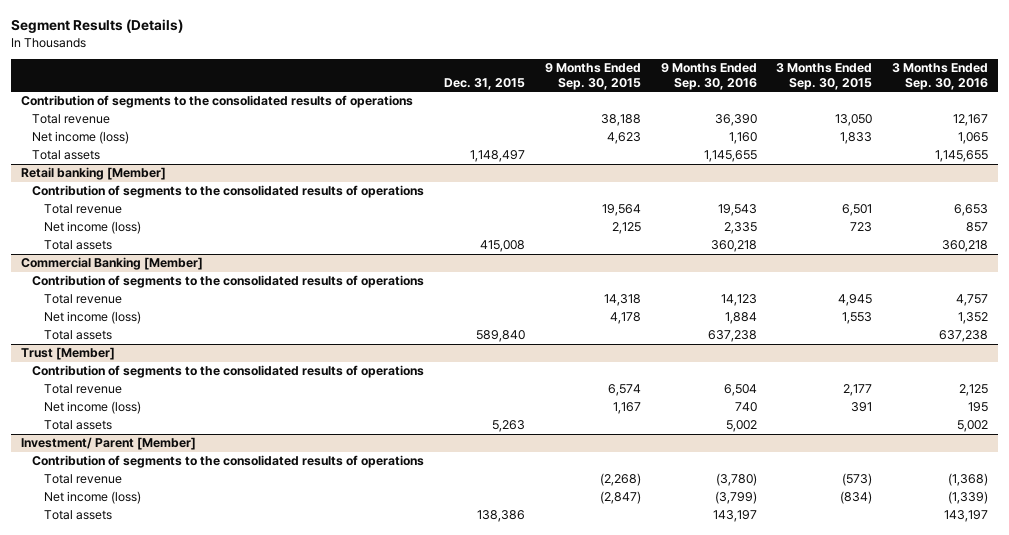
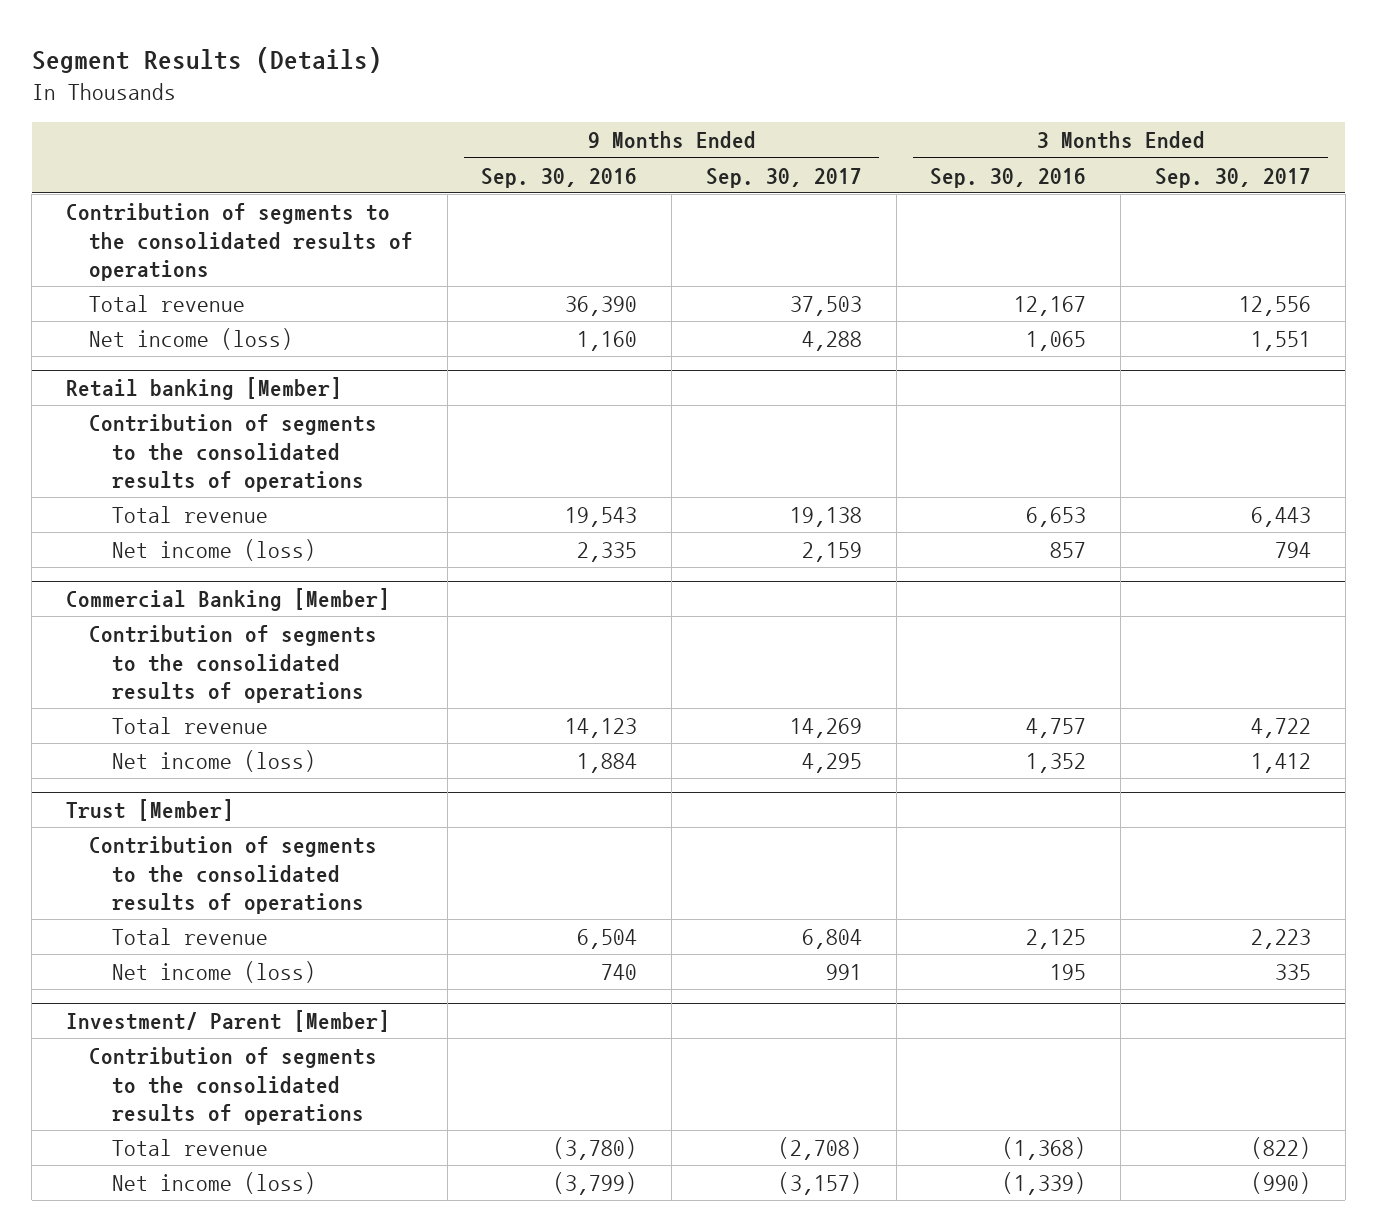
- | Dec. 31, 2015 | 9 Months Ended Sep. 30, 2015 | 9 Months Ended Sep. 30, 2016 | 3 Months Ended Sep. 30, 2015 | 3 Months Ended Sep. 30, 2016
+ | 9 Months Ended Sep. 30, 2016 | 9 Months Ended Sep. 30, 2017 | 3 Months Ended Sep. 30, 2016 | 3 Months Ended Sep. 30, 2017
- Total assets | 1,148,497 | | 1,145,655 | | 1,145,655
@ Retail banking [Member]
- Total assets | 415,008 | | 360,218 | | 360,218
@ Commercial Banking [Member]
- Total assets | 589,840 | | 637,238 | | 637,238
@ Trust [Member]
- Total assets | 5,263 | | 5,002 | | 5,002
@ Investment/ Parent [Member]
- Total assets | 138,386 | | 143,197 | | 143,197

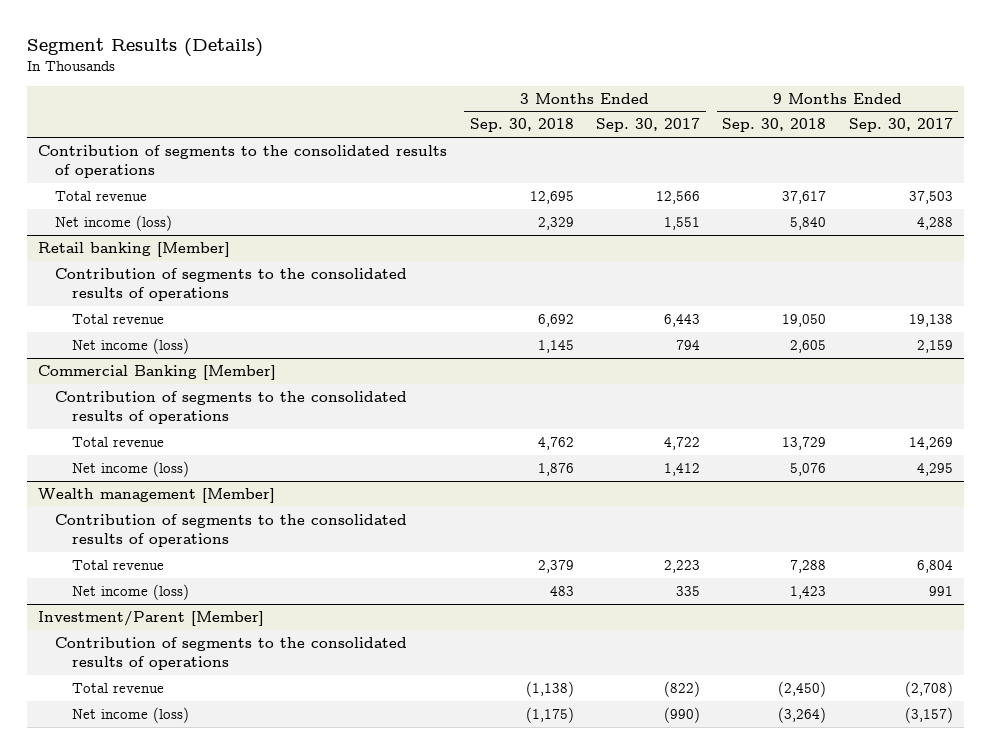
- | 9 Months Ended Sep. 30, 2016 | 9 Months Ended Sep. 30, 2017 | 3 Months Ended Sep. 30, 2016 | 3 Months Ended Sep. 30, 2017
+ | 3 Months Ended Sep. 30, 2018 | 3 Months Ended Sep. 30, 2017 | 9 Months Ended Sep. 30, 2018 | 9 Months Ended Sep. 30, 2017
- Total revenue | 36,390 | 37,503 | 12,167 | 12,556
+ Total revenue | 12,695 | 12,566 | 37,617 | 37,503
- Trust [Member]
+ Wealth management [Member]
- Investment/ Parent [Member]
+ Investment/Parent [Member]

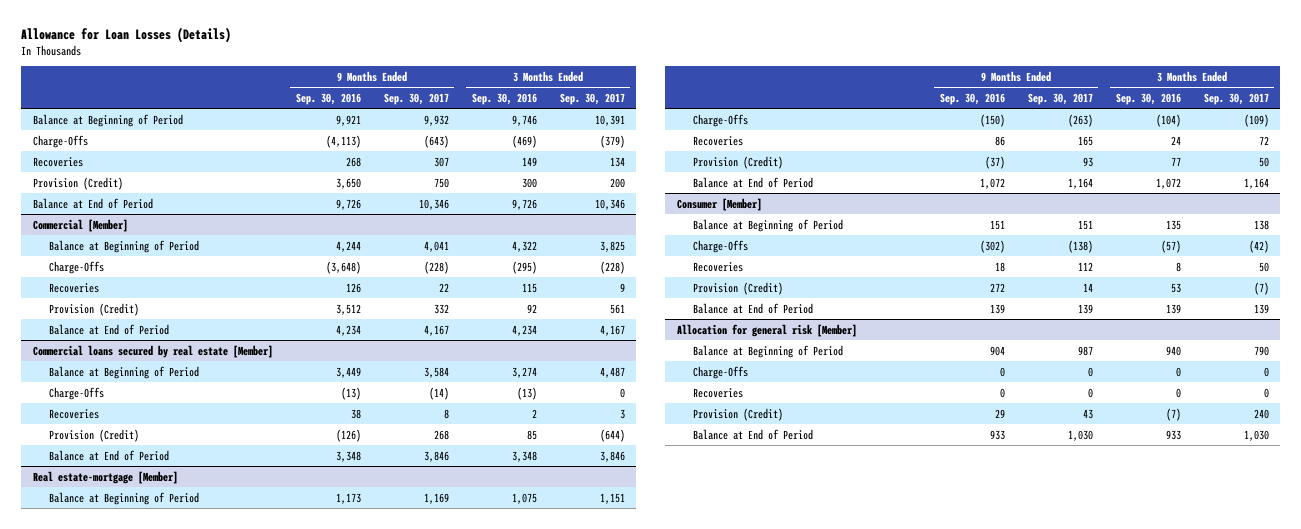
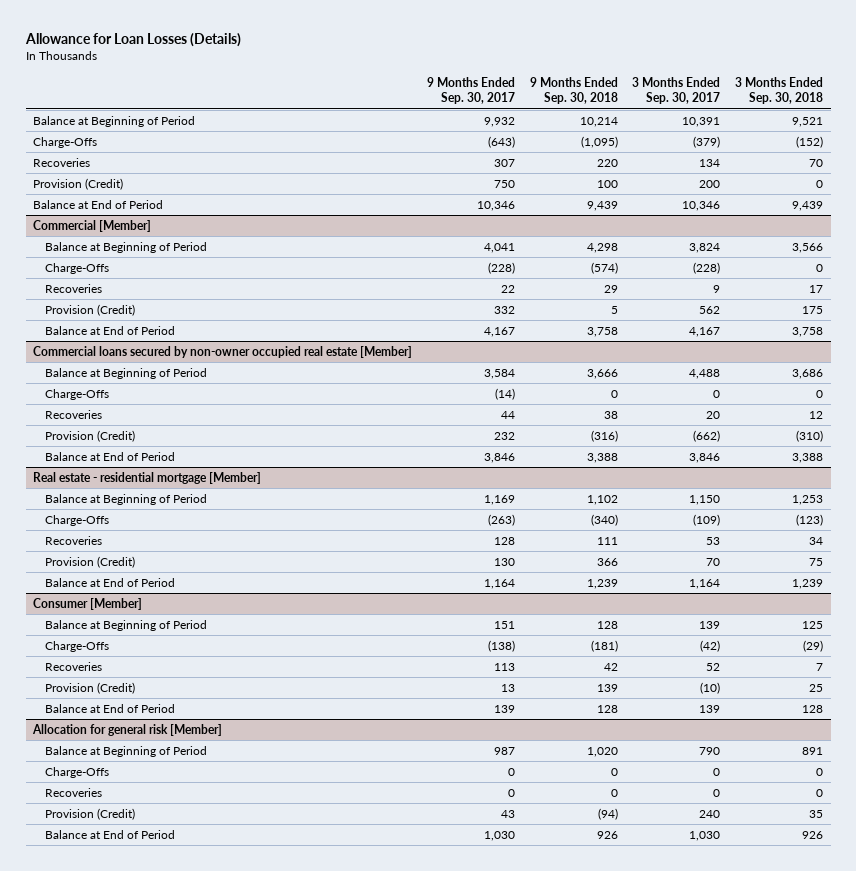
- | 9 Months Ended Sep. 30, 2016 | 9 Months Ended Sep. 30, 2017 | 3 Months Ended Sep. 30, 2016 | 3 Months Ended Sep. 30, 2017
+ | 9 Months Ended Sep. 30, 2017 | 9 Months Ended Sep. 30, 2018 | 3 Months Ended Sep. 30, 2017 | 3 Months Ended Sep. 30, 2018
@ Commercial [Member]
- Balance at Beginning of Period | 4,244 | 4,041 | 4,322 | 3,825
+ Balance at Beginning of Period | 4,041 | 4,298 | 3,824 | 3,566
- Provision (Credit) | 3,512 | 332 | 92 | 561
+ Provision (Credit) | 332 | 5 | 562 | 175
- Commercial loans secured by real estate [Member]
- Balance at Beginning of Period | 3,449 | 3,584 | 3,274 | 4,487
+ Commercial loans secured by non-owner occupied real estate [Member]
+ Balance at Beginning of Period | 3,584 | 3,666 | 4,488 | 3,686
- Recoveries | 38 | 8 | 2 | 3
- Provision (Credit) | (126) | 268 | 85 | (644)
+ Recoveries | 44 | 38 | 20 | 12
+ Provision (Credit) | 232 | (316) | (662) | (310)
- Real estate-mortgage [Member]
- Balance at Beginning of Period | 1,173 | 1,169 | 1,075 | 1,151
+ Real estate - residential mortgage [Member]
+ Balance at Beginning of Period | 1,169 | 1,102 | 1,150 | 1,253
- Recoveries | 86 | 165 | 24 | 72
- Provision (Credit) | (37) | 93 | 77 | 50
+ Recoveries | 128 | 111 | 53 | 34
+ Provision (Credit) | 130 | 366 | 70 | 75
@ Consumer [Member]
- Balance at Beginning of Period | 151 | 151 | 135 | 138
+ Balance at Beginning of Period | 151 | 128 | 139 | 125
- Recoveries | 18 | 112 | 8 | 50
- Provision (Credit) | 272 | 14 | 53 | (7)
+ Recoveries | 113 | 42 | 52 | 7
+ Provision (Credit) | 13 | 139 | (10) | 25

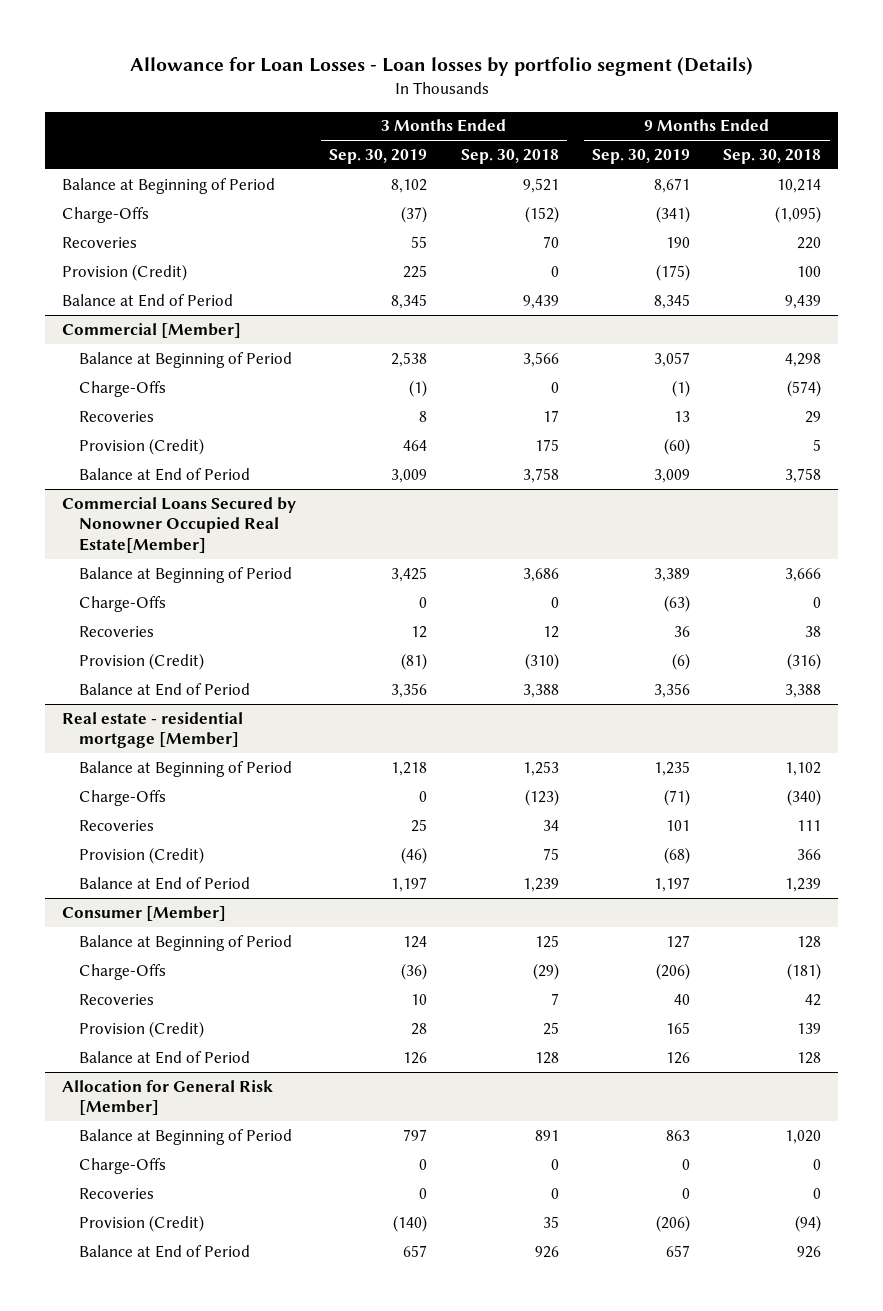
- Allowance for Loan Losses (Details)
+ Allowance for Loan Losses - Loan losses by portfolio segment (Details)
- | 9 Months Ended Sep. 30, 2017 | 9 Months Ended Sep. 30, 2018 | 3 Months Ended Sep. 30, 2017 | 3 Months Ended Sep. 30, 2018
+ | 3 Months Ended Sep. 30, 2019 | 3 Months Ended Sep. 30, 2018 | 9 Months Ended Sep. 30, 2019 | 9 Months Ended Sep. 30, 2018
- Commercial loans secured by non-owner occupied real estate [Member]
+ Commercial Loans Secured by Nonowner Occupied Real Estate[Member]
- Allocation for general risk [Member]
+ Allocation for General Risk [Member]

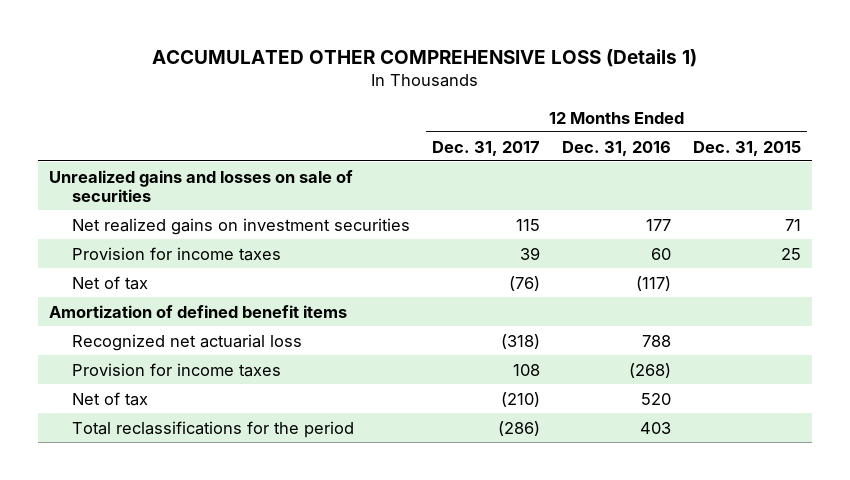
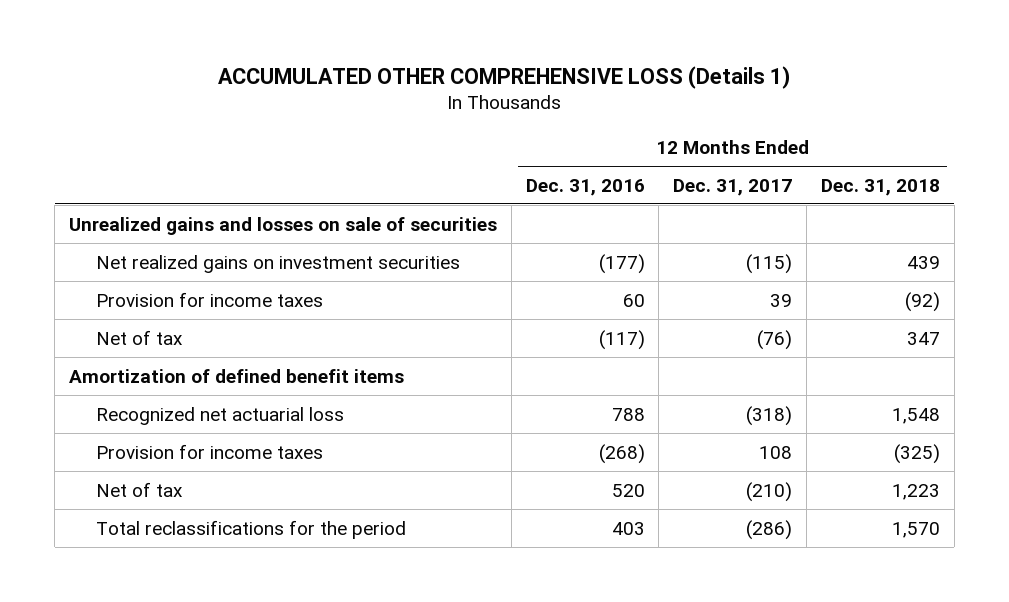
- | 12 Months Ended Dec. 31, 2017 | 12 Months Ended Dec. 31, 2016 | 12 Months Ended Dec. 31, 2015
+ | 12 Months Ended Dec. 31, 2016 | 12 Months Ended Dec. 31, 2017 | 12 Months Ended Dec. 31, 2018
- Net realized gains on investment securities | 115 | 177 | 71
+ Net realized gains on investment securities | (177) | (115) | 439

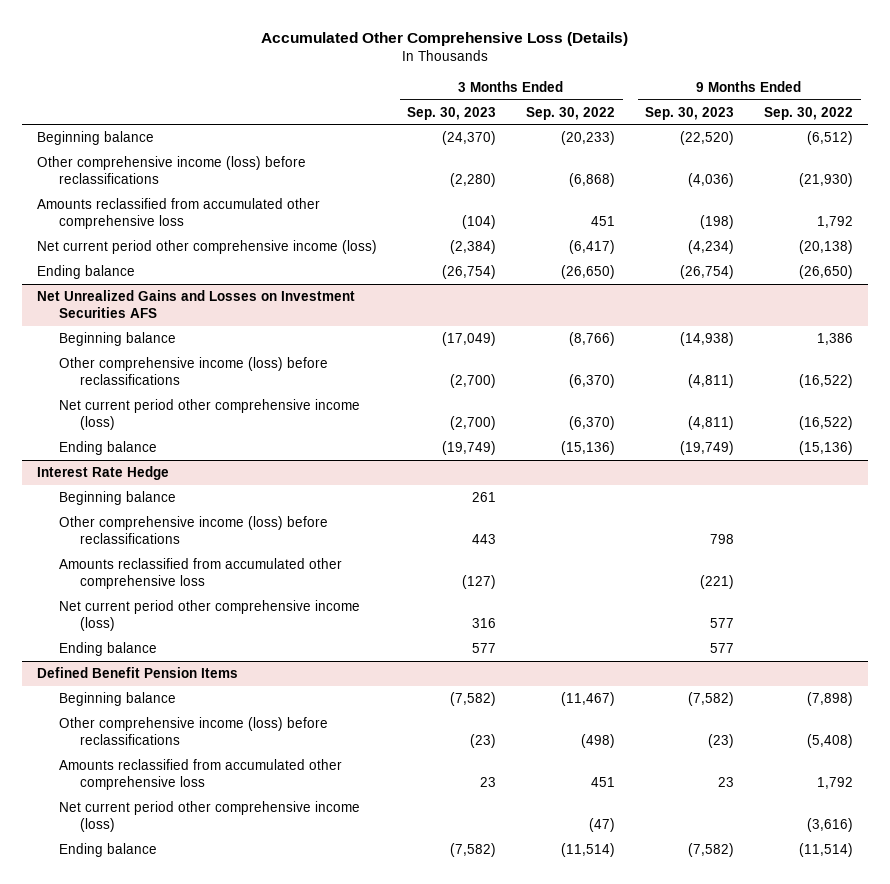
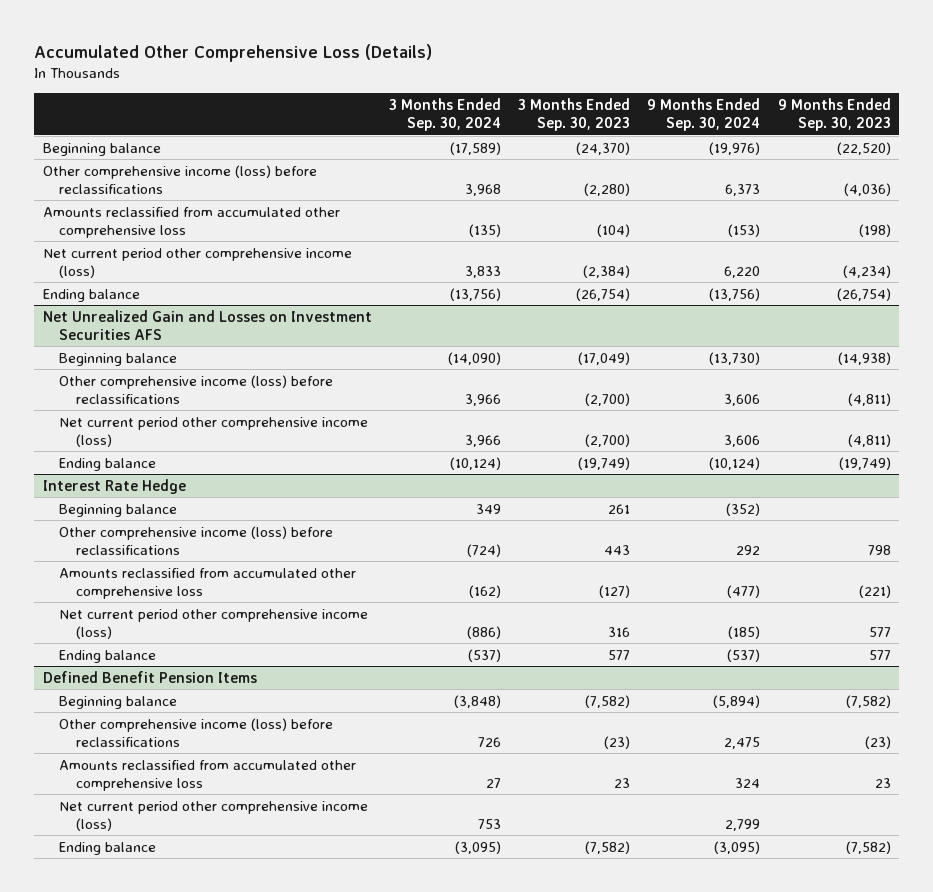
- | 3 Months Ended Sep. 30, 2023 | 3 Months Ended Sep. 30, 2022 | 9 Months Ended Sep. 30, 2023 | 9 Months Ended Sep. 30, 2022
+ | 3 Months Ended Sep. 30, 2024 | 3 Months Ended Sep. 30, 2023 | 9 Months Ended Sep. 30, 2024 | 9 Months Ended Sep. 30, 2023
- Net Unrealized Gains and Losses on Investment Securities AFS
+ Net Unrealized Gain and Losses on Investment Securities AFS

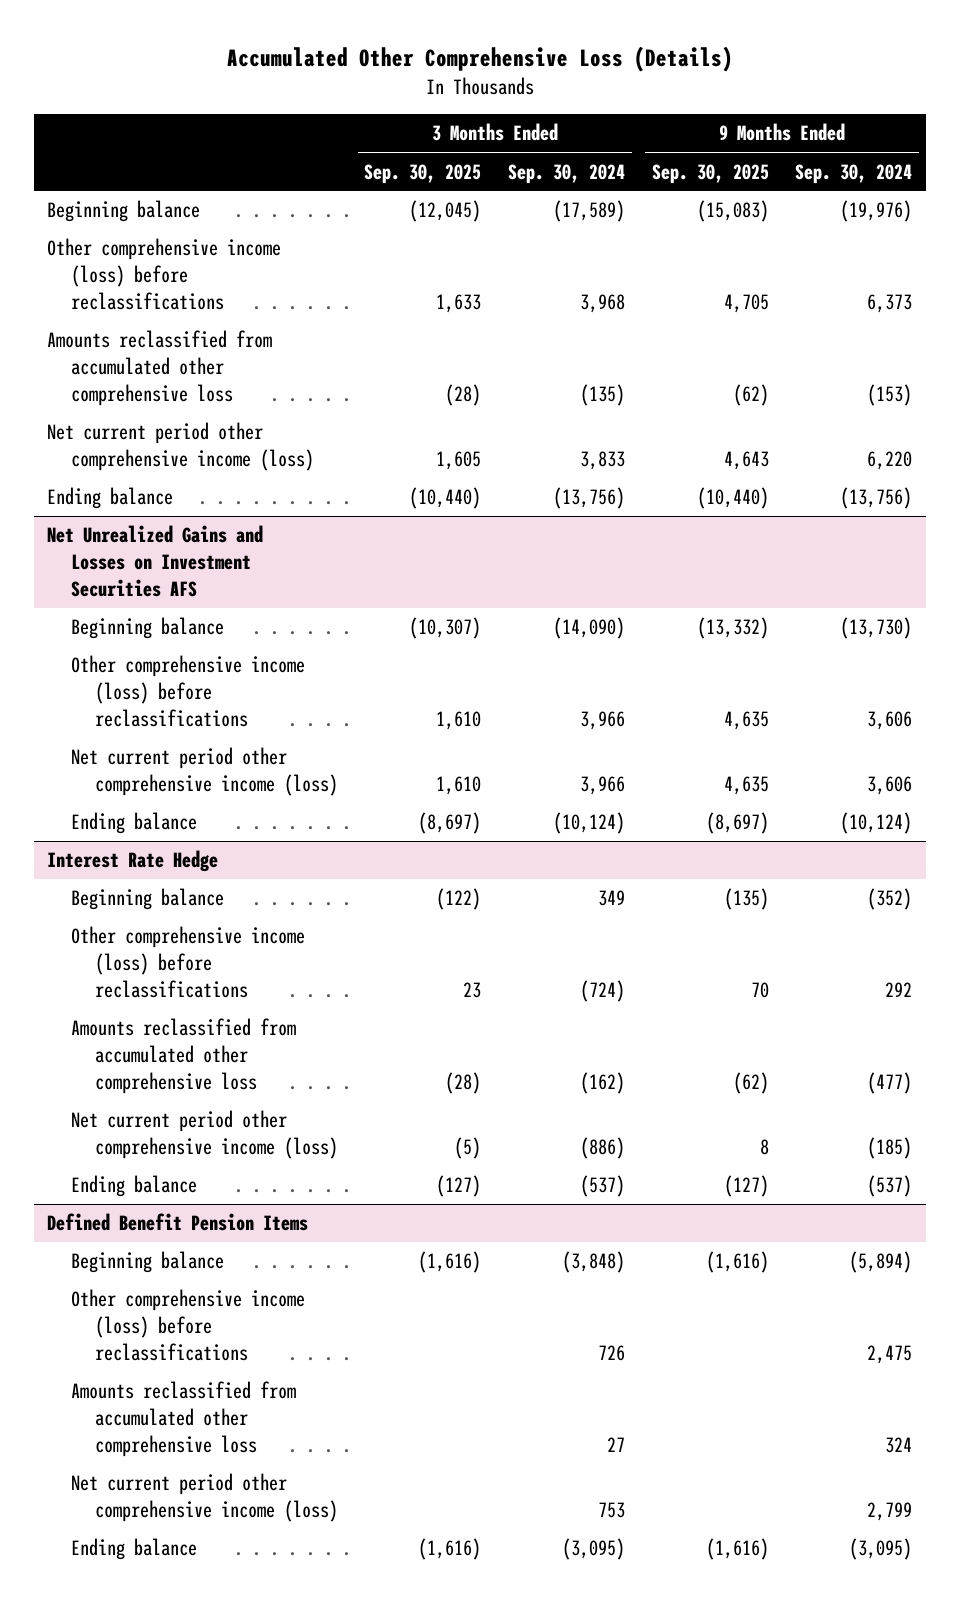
- | 3 Months Ended Sep. 30, 2024 | 3 Months Ended Sep. 30, 2023 | 9 Months Ended Sep. 30, 2024 | 9 Months Ended Sep. 30, 2023
+ | 3 Months Ended Sep. 30, 2025 | 3 Months Ended Sep. 30, 2024 | 9 Months Ended Sep. 30, 2025 | 9 Months Ended Sep. 30, 2024
- Net Unrealized Gain and Losses on Investment Securities AFS
+ Net Unrealized Gains and Losses on Investment Securities AFS

